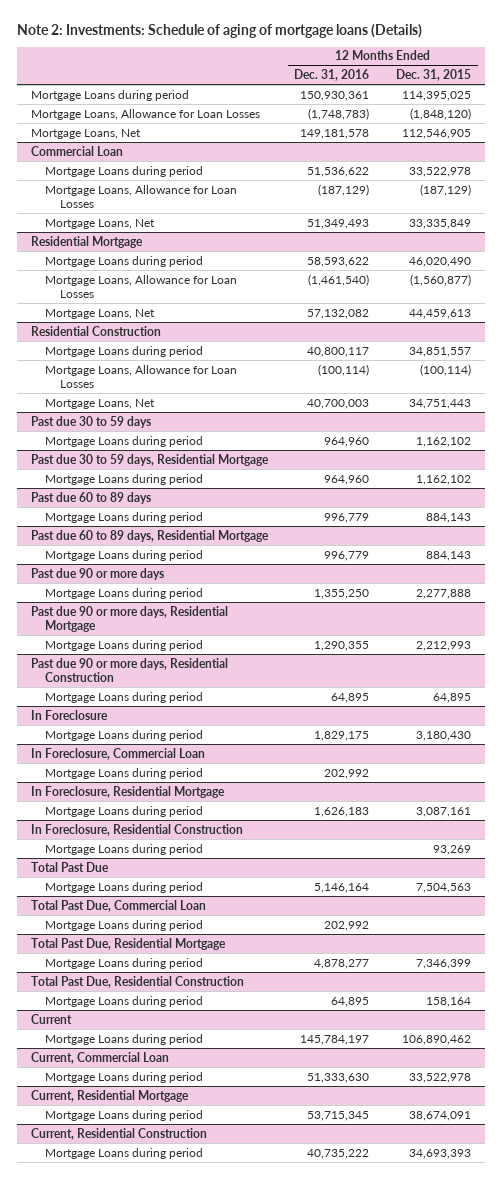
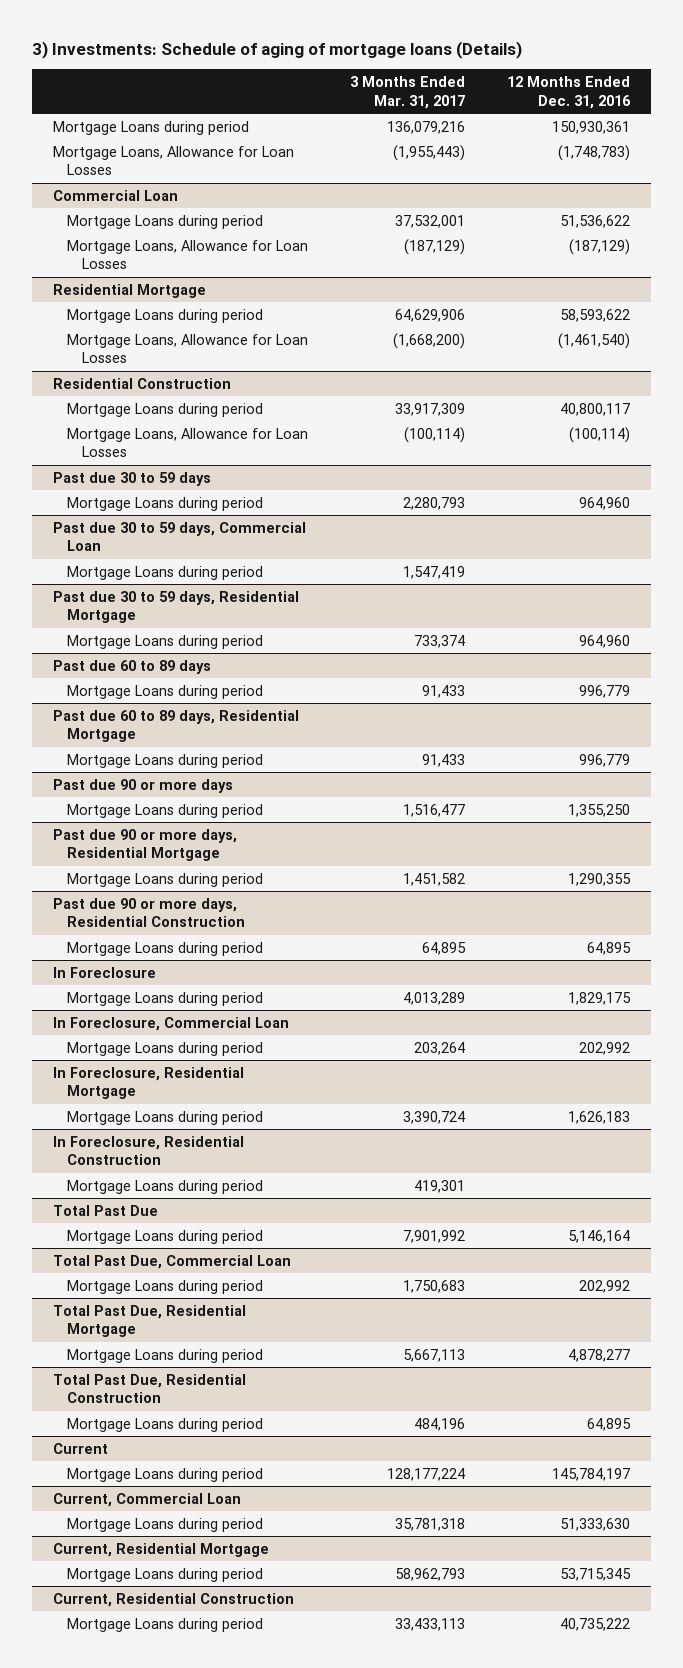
- Note 2: Investments: Schedule of aging of mortgage loans (Details)
+ 3) Investments: Schedule of aging of mortgage loans (Details)
- | 12 Months Ended Dec. 31, 2016 | 12 Months Ended Dec. 31, 2015
+ | 3 Months Ended Mar. 31, 2017 | 12 Months Ended Dec. 31, 2016
- Mortgage Loans, Net | 149,181,578 | 112,546,905
@ Commercial Loan
- Mortgage Loans, Net | 51,349,493 | 33,335,849
@ Residential Mortgage
- Mortgage Loans, Net | 57,132,082 | 44,459,613
@ Residential Construction
- Mortgage Loans, Net | 40,700,003 | 34,751,443
+ Past due 30 to 59 days, Commercial Loan
+ Mortgage Loans during period | 1,547,419 |

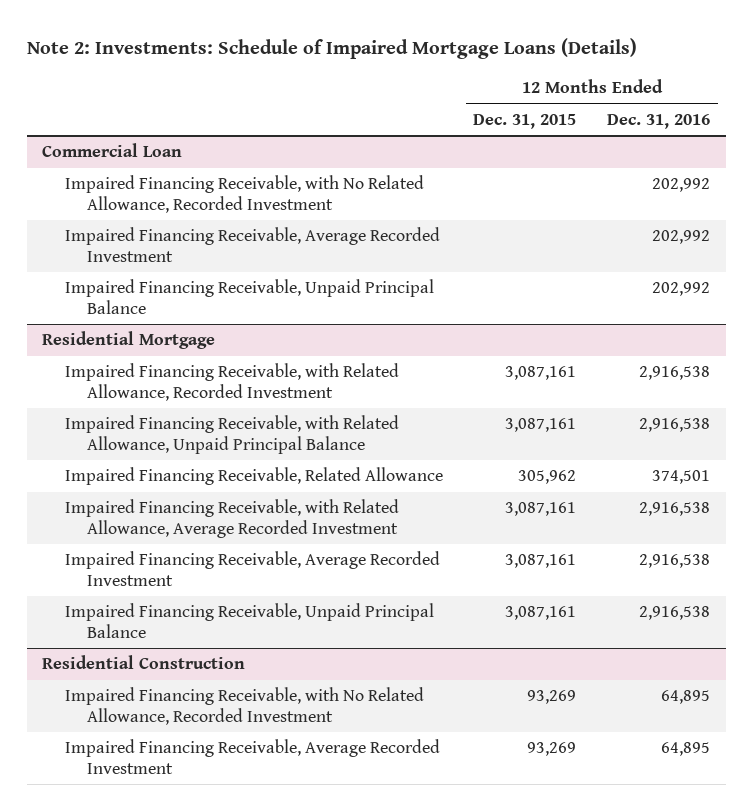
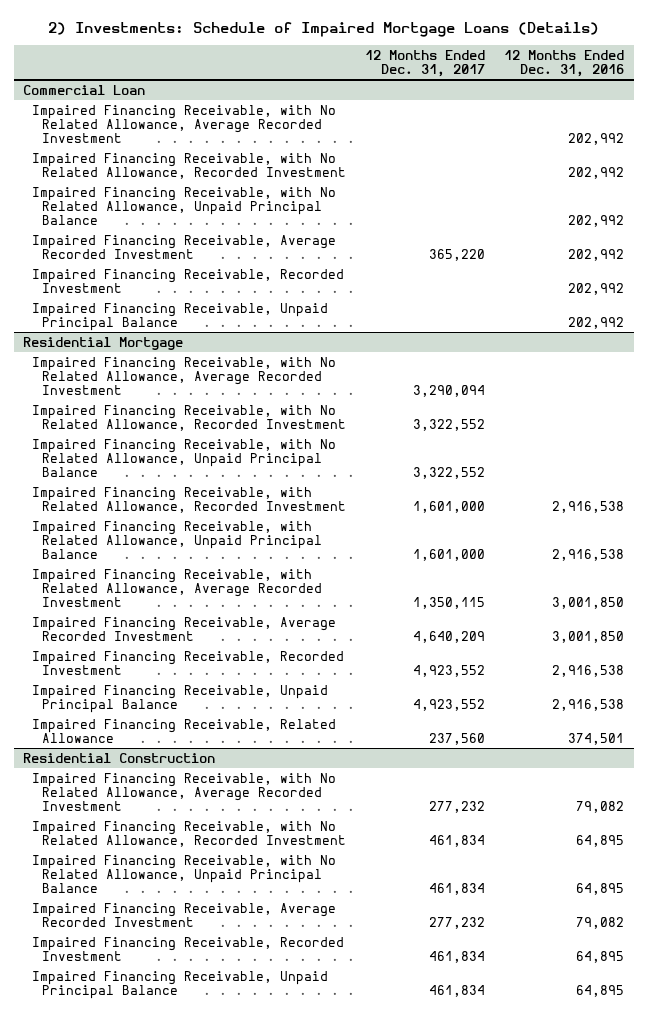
- Note 2: Investments: Schedule of Impaired Mortgage Loans (Details)
+ 2) Investments: Schedule of Impaired Mortgage Loans (Details)
- | 12 Months Ended Dec. 31, 2015 | 12 Months Ended Dec. 31, 2016
+ | 12 Months Ended Dec. 31, 2017 | 12 Months Ended Dec. 31, 2016
@ Commercial Loan
+ Impaired Financing Receivable, with No Related Allowance, Average Recorded Investment | | 202,992
+ Impaired Financing Receivable, with No Related Allowance, Unpaid Principal Balance | | 202,992
+ Impaired Financing Receivable, Recorded Investment | | 202,992
@ Residential Mortgage
+ Impaired Financing Receivable, with No Related Allowance, Average Recorded Investment | 3,290,094 |
+ Impaired Financing Receivable, with No Related Allowance, Recorded Investment | 3,322,552 |
+ Impaired Financing Receivable, with No Related Allowance, Unpaid Principal Balance | 3,322,552 |
- Impaired Financing Receivable, with Related Allowance, Average Recorded Investment | 3,087,161 | 2,916,538
- Impaired Financing Receivable, Average Recorded Investment | 3,087,161 | 2,916,538
+ Impaired Financing Receivable, with Related Allowance, Average Recorded Investment | 1,350,115 | 3,001,850
+ Impaired Financing Receivable, Average Recorded Investment | 4,640,209 | 3,001,850
+ Impaired Financing Receivable, Recorded Investment | 4,923,552 | 2,916,538
moved down: Impaired Financing Receivable, Related Allowance | 237,560 | 374,501
@ Residential Construction
+ Impaired Financing Receivable, with No Related Allowance, Average Recorded Investment | 277,232 | 79,082
- Impaired Financing Receivable, Average Recorded Investment | 93,269 | 64,895
+ Impaired Financing Receivable, with No Related Allowance, Unpaid Principal Balance | 461,834 | 64,895
+ Impaired Financing Receivable, Average Recorded Investment | 277,232 | 79,082
+ Impaired Financing Receivable, Recorded Investment | 461,834 | 64,895
+ Impaired Financing Receivable, Unpaid Principal Balance | 461,834 | 64,895

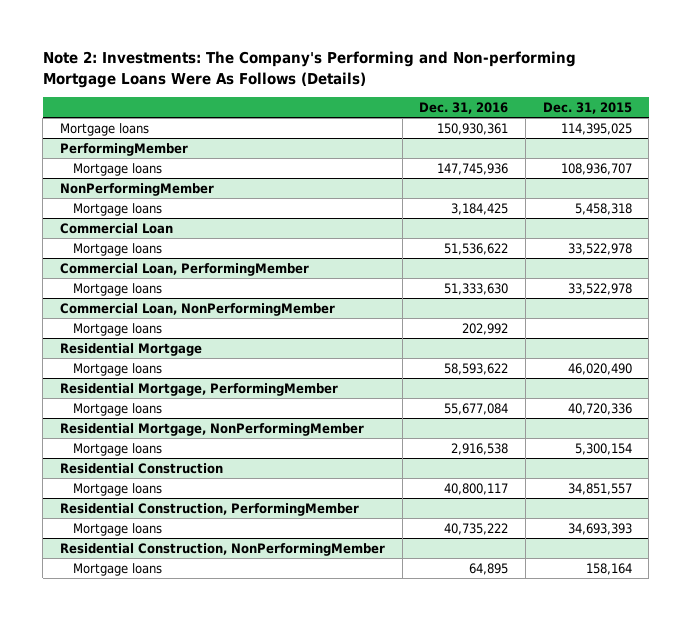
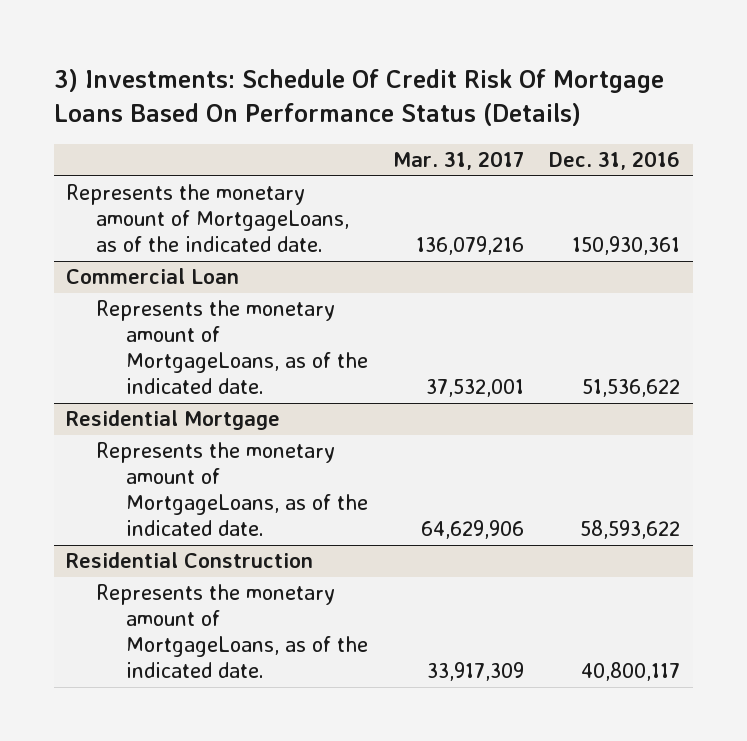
- Note 2: Investments: The Company's Performing and Non-performing Mortgage Loans Were As Follows (Details)
+ 3) Investments: Schedule Of Credit Risk Of Mortgage Loans Based On Performance Status (Details)
- | Dec. 31, 2016 | Dec. 31, 2015
+ | Mar. 31, 2017 | Dec. 31, 2016
- Mortgage loans | 150,930,361 | 114,395,025
- PerformingMember
- Mortgage loans | 147,745,936 | 108,936,707
- NonPerformingMember
- Mortgage loans | 3,184,425 | 5,458,318
+ Represents the monetary amount of MortgageLoans, as of the indicated date. | 136,079,216 | 150,930,361
@ Commercial Loan
- Mortgage loans | 51,536,622 | 33,522,978
- Commercial Loan, PerformingMember
- Mortgage loans | 51,333,630 | 33,522,978
- Commercial Loan, NonPerformingMember
- Mortgage loans | 202,992 |
@ Commercial Loan
+ Represents the monetary amount of MortgageLoans, as of the indicated date. | 37,532,001 | 51,536,622
@ Residential Mortgage
- Mortgage loans | 58,593,622 | 46,020,490
- Residential Mortgage, PerformingMember
- Mortgage loans | 55,677,084 | 40,720,336
- Residential Mortgage, NonPerformingMember
- Mortgage loans | 2,916,538 | 5,300,154
@ Residential Mortgage
+ Represents the monetary amount of MortgageLoans, as of the indicated date. | 64,629,906 | 58,593,622
@ Residential Construction
- Mortgage loans | 40,800,117 | 34,851,557
- Residential Construction, PerformingMember
- Mortgage loans | 40,735,222 | 34,693,393
- Residential Construction, NonPerformingMember
- Mortgage loans | 64,895 | 158,164
@ Residential Construction
+ Represents the monetary amount of MortgageLoans, as of the indicated date. | 33,917,309 | 40,800,117

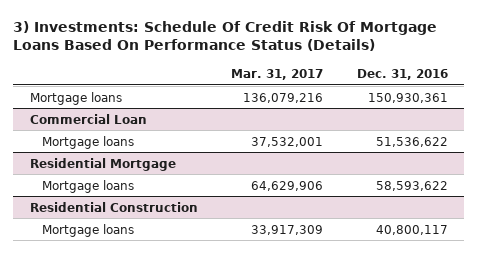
- Represents the monetary amount of MortgageLoans, as of the indicated date. | 136,079,216 | 150,930,361
+ Mortgage loans | 136,079,216 | 150,930,361
@ Commercial Loan
- Represents the monetary amount of MortgageLoans, as of the indicated date. | 37,532,001 | 51,536,622
+ Mortgage loans | 37,532,001 | 51,536,622
@ Residential Mortgage
- Represents the monetary amount of MortgageLoans, as of the indicated date. | 64,629,906 | 58,593,622
+ Mortgage loans | 64,629,906 | 58,593,622
@ Residential Construction
- Represents the monetary amount of MortgageLoans, as of the indicated date. | 33,917,309 | 40,800,117
+ Mortgage loans | 33,917,309 | 40,800,117

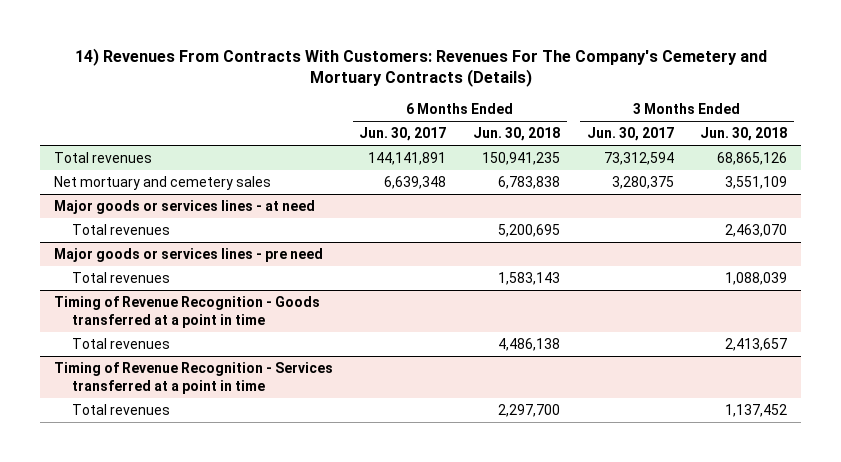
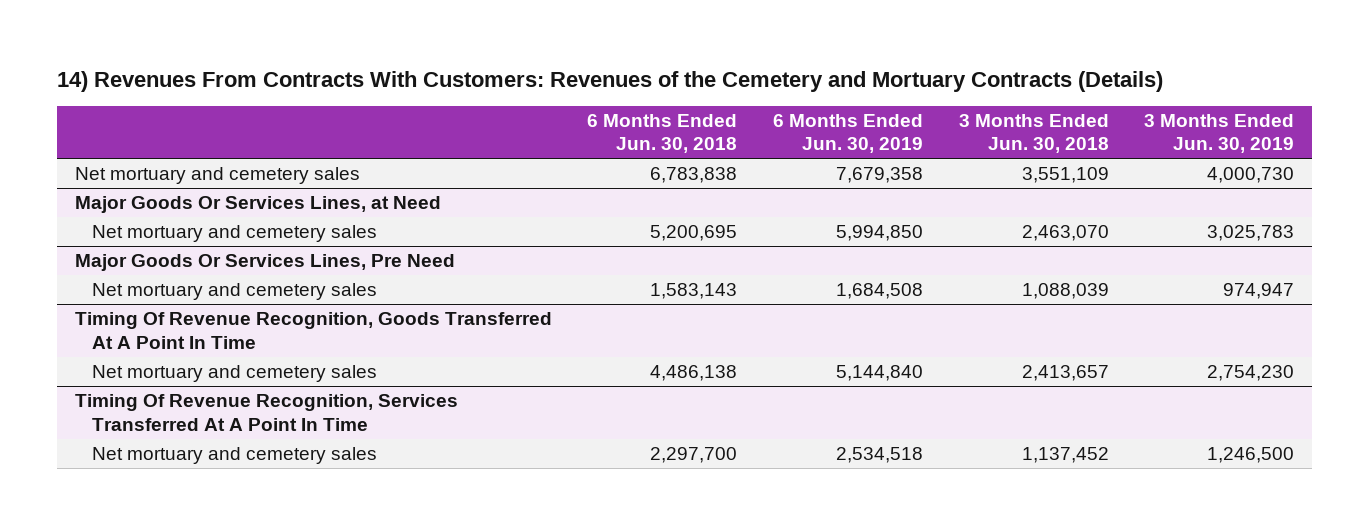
- 14) Revenues From Contracts With Customers: Revenues For The Company's Cemetery and Mortuary Contracts (Details)
+ 14) Revenues From Contracts With Customers: Revenues of the Cemetery and Mortuary Contracts (Details)
- | 6 Months Ended Jun. 30, 2017 | 6 Months Ended Jun. 30, 2018 | 3 Months Ended Jun. 30, 2017 | 3 Months Ended Jun. 30, 2018
+ | 6 Months Ended Jun. 30, 2018 | 6 Months Ended Jun. 30, 2019 | 3 Months Ended Jun. 30, 2018 | 3 Months Ended Jun. 30, 2019
- Total revenues | 144,141,891 | 150,941,235 | 73,312,594 | 68,865,126
- Major goods or services lines - at need
- Total revenues | | 5,200,695 | | 2,463,070
- Major goods or services lines - pre need
- Total revenues | | 1,583,143 | | 1,088,039
- Timing of Revenue Recognition - Goods transferred at a point in time
- Total revenues | | 4,486,138 | | 2,413,657
- Timing of Revenue Recognition - Services transferred at a point in time
- Total revenues | | 2,297,700 | | 1,137,452
+ Major Goods Or Services Lines, at Need
+ Net mortuary and cemetery sales | 5,200,695 | 5,994,850 | 2,463,070 | 3,025,783
+ Major Goods Or Services Lines, Pre Need
+ Net mortuary and cemetery sales | 1,583,143 | 1,684,508 | 1,088,039 | 974,947
+ Timing Of Revenue Recognition, Goods Transferred At A Point In Time
+ Net mortuary and cemetery sales | 4,486,138 | 5,144,840 | 2,413,657 | 2,754,230
+ Timing Of Revenue Recognition, Services Transferred At A Point In Time
+ Net mortuary and cemetery sales | 2,297,700 | 2,534,518 | 1,137,452 | 1,246,500

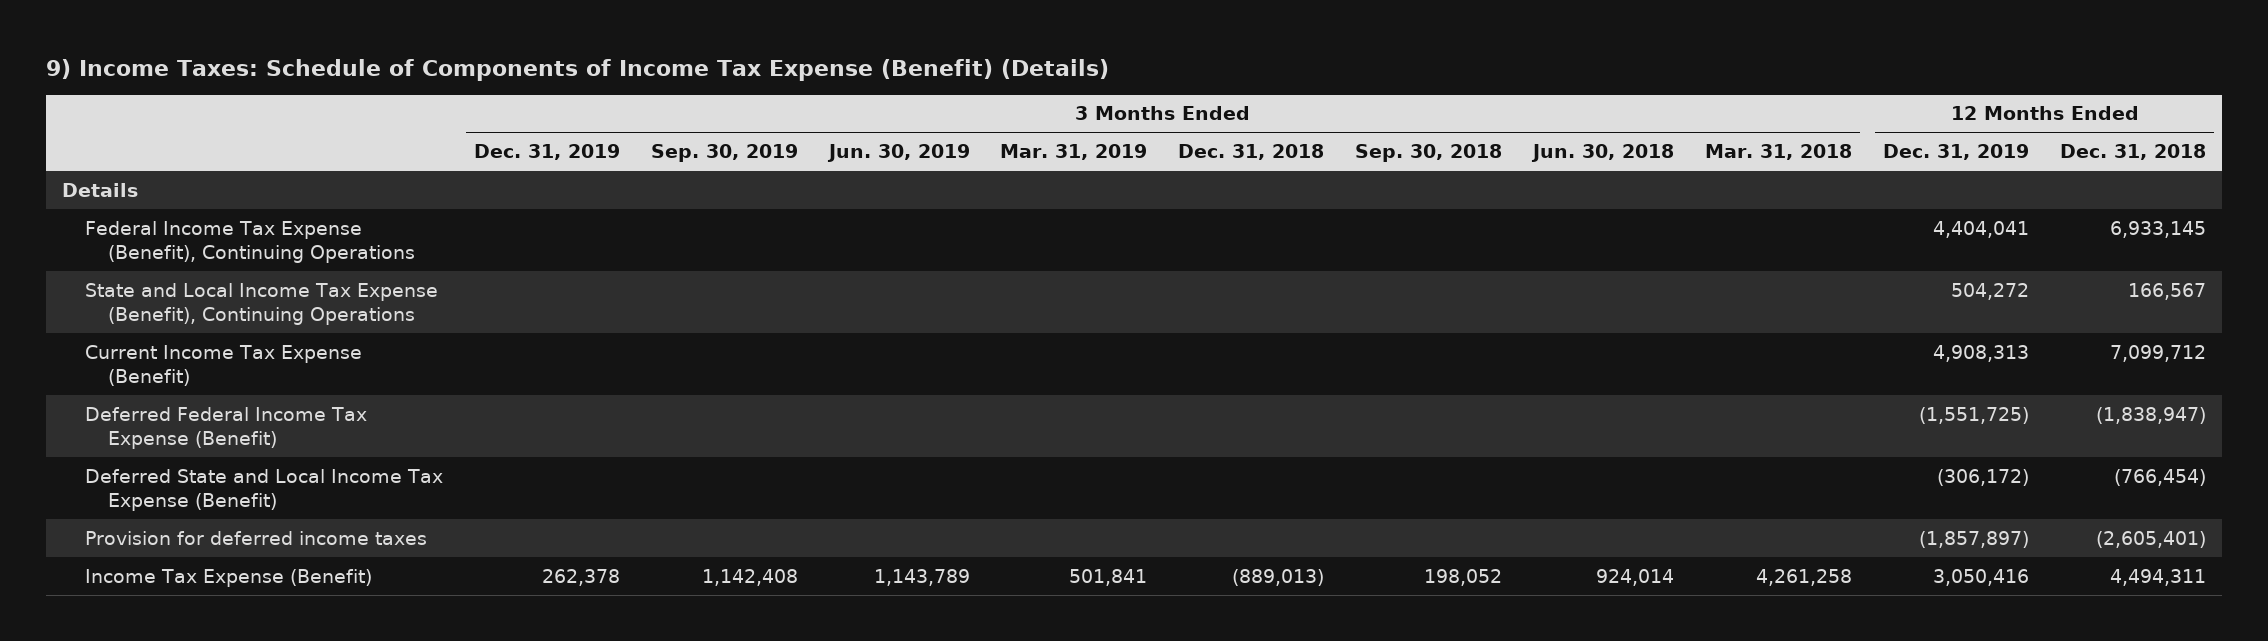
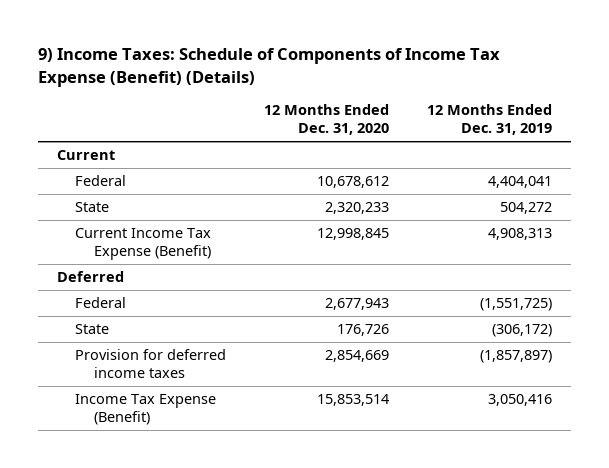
- | 3 Months Ended Dec. 31, 2019 | 3 Months Ended Sep. 30, 2019 | 3 Months Ended Jun. 30, 2019 | 3 Months Ended Mar. 31, 2019 | 3 Months Ended Dec. 31, 2018 | 3 Months Ended Sep. 30, 2018 | 3 Months Ended Jun. 30, 2018 | 3 Months Ended Mar. 31, 2018 | 12 Months Ended Dec. 31, 2019 | 12 Months Ended Dec. 31, 2018
+ | 12 Months Ended Dec. 31, 2020 | 12 Months Ended Dec. 31, 2019
- Details
- Federal Income Tax Expense (Benefit), Continuing Operations | | | | | | | | | 4,404,041 | 6,933,145
- State and Local Income Tax Expense (Benefit), Continuing Operations | | | | | | | | | 504,272 | 166,567
+ Current
+ Federal | 10,678,612 | 4,404,041
+ State | 2,320,233 | 504,272
- Deferred Federal Income Tax Expense (Benefit) | | | | | | | | | (1,551,725) | (1,838,947)
- Deferred State and Local Income Tax Expense (Benefit) | | | | | | | | | (306,172) | (766,454)
+ Deferred
+ Federal | 2,677,943 | (1,551,725)
+ State | 176,726 | (306,172)

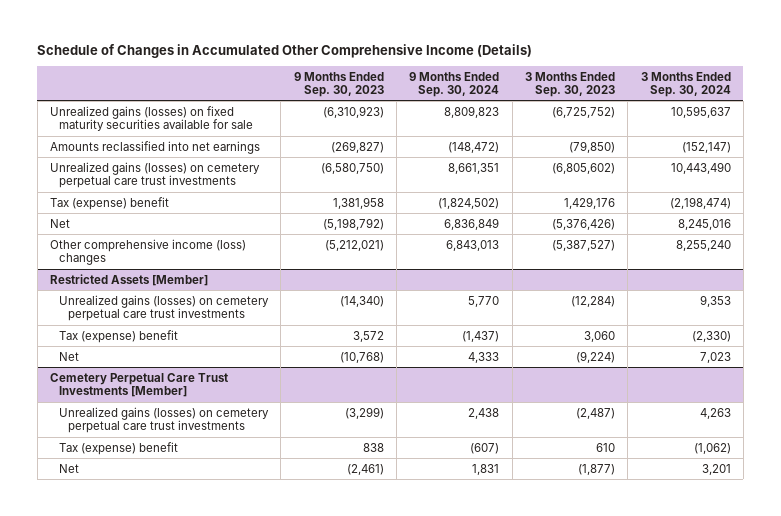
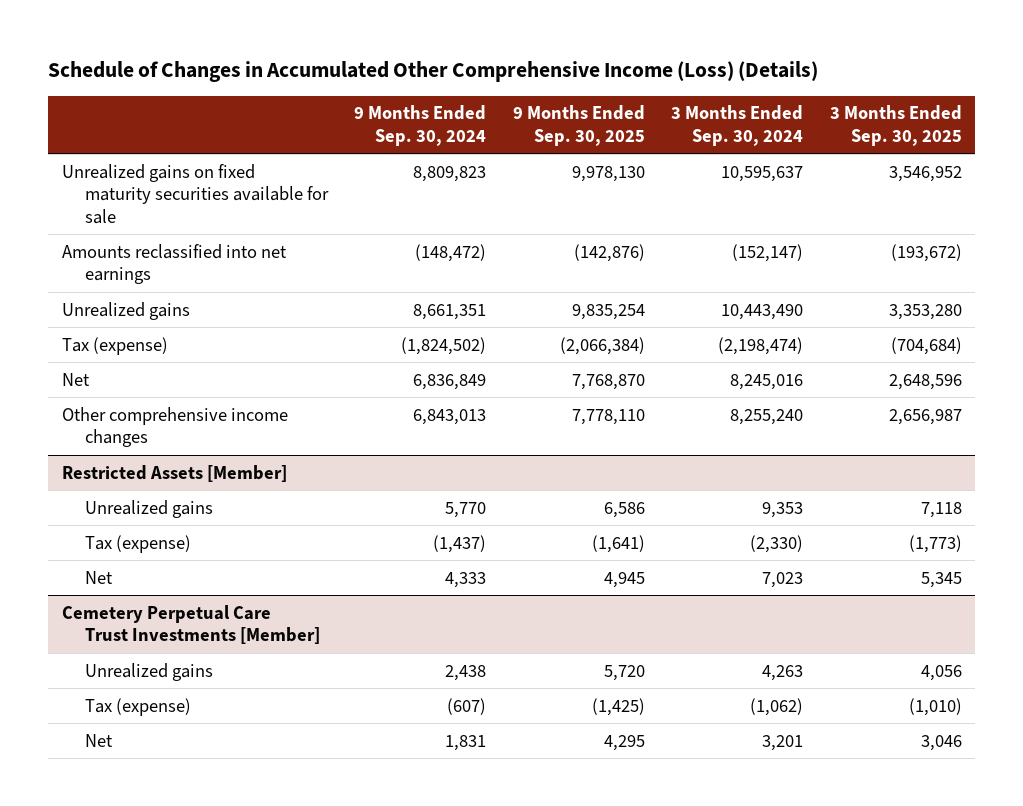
- Schedule of Changes in Accumulated Other Comprehensive Income (Details)
+ Schedule of Changes in Accumulated Other Comprehensive Income (Loss) (Details)
- | 9 Months Ended Sep. 30, 2023 | 9 Months Ended Sep. 30, 2024 | 3 Months Ended Sep. 30, 2023 | 3 Months Ended Sep. 30, 2024
+ | 9 Months Ended Sep. 30, 2024 | 9 Months Ended Sep. 30, 2025 | 3 Months Ended Sep. 30, 2024 | 3 Months Ended Sep. 30, 2025
- Unrealized gains (losses) on fixed maturity securities available for sale | (6,310,923) | 8,809,823 | (6,725,752) | 10,595,637
+ Unrealized gains on fixed maturity securities available for sale | 8,809,823 | 9,978,130 | 10,595,637 | 3,546,952
- Unrealized gains (losses) on cemetery perpetual care trust investments | (6,580,750) | 8,661,351 | (6,805,602) | 10,443,490
- Tax (expense) benefit | 1,381,958 | (1,824,502) | 1,429,176 | (2,198,474)
+ Unrealized gains | 8,661,351 | 9,835,254 | 10,443,490 | 3,353,280
+ Tax (expense) | (1,824,502) | (2,066,384) | (2,198,474) | (704,684)
- Other comprehensive income (loss) changes | (5,212,021) | 6,843,013 | (5,387,527) | 8,255,240
+ Other comprehensive income changes | 6,843,013 | 7,778,110 | 8,255,240 | 2,656,987
@ Restricted Assets [Member]
- Unrealized gains (losses) on cemetery perpetual care trust investments | (14,340) | 5,770 | (12,284) | 9,353
- Tax (expense) benefit | 3,572 | (1,437) | 3,060 | (2,330)
+ Unrealized gains | 5,770 | 6,586 | 9,353 | 7,118
+ Tax (expense) | (1,437) | (1,641) | (2,330) | (1,773)
@ Cemetery Perpetual Care Trust Investments [Member]
- Unrealized gains (losses) on cemetery perpetual care trust investments | (3,299) | 2,438 | (2,487) | 4,263
- Tax (expense) benefit | 838 | (607) | 610 | (1,062)
+ Unrealized gains | 2,438 | 5,720 | 4,263 | 4,056
+ Tax (expense) | (607) | (1,425) | (1,062) | (1,010)

